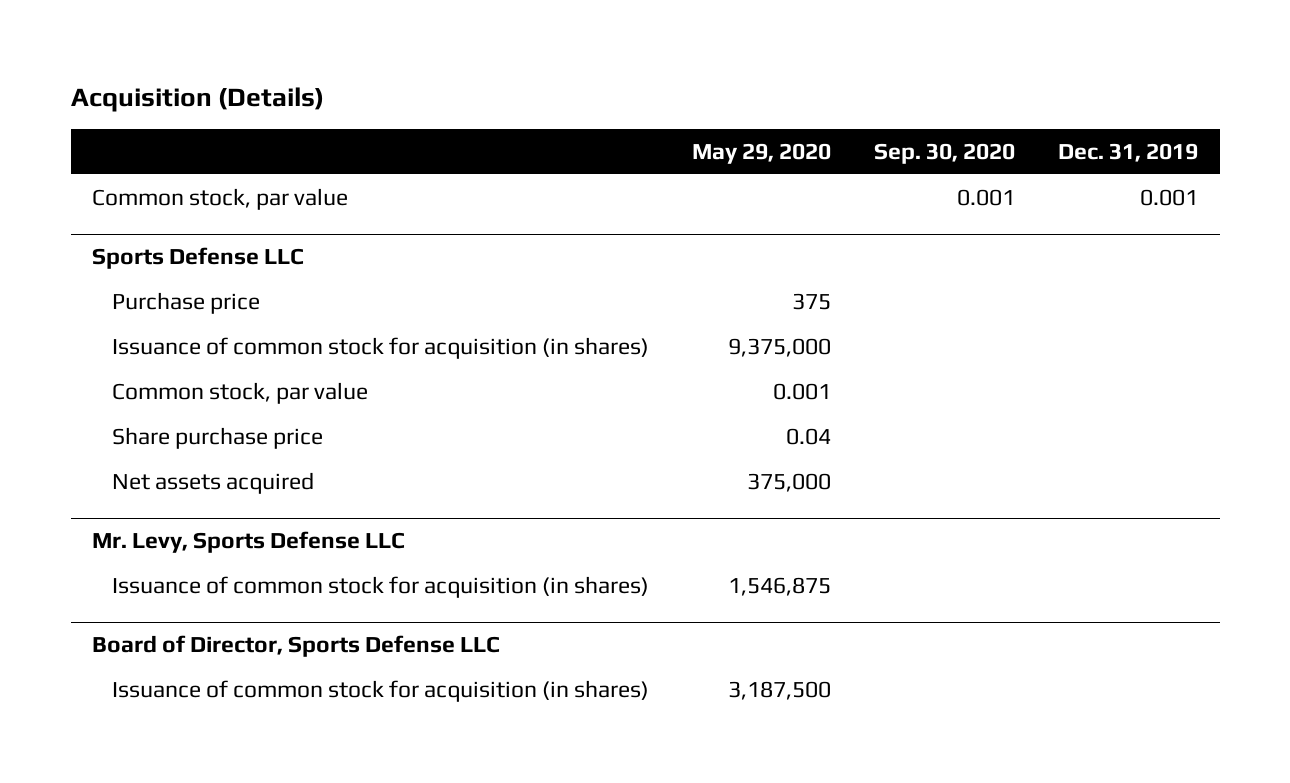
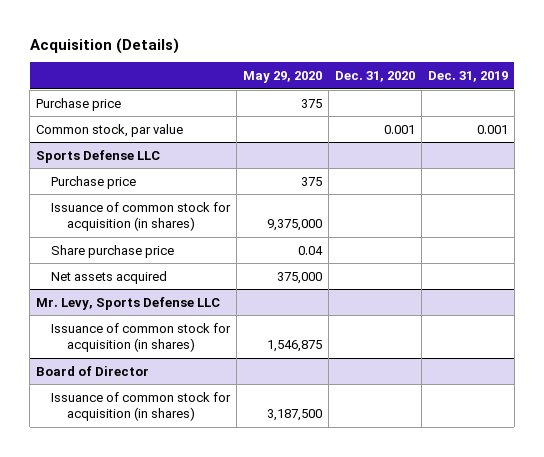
- | May 29, 2020 | Sep. 30, 2020 | Dec. 31, 2019
+ | May 29, 2020 | Dec. 31, 2020 | Dec. 31, 2019
+ Purchase price | 375 | |
@ Sports Defense LLC
- Common stock, par value | 0.001 | |
- Board of Director, Sports Defense LLC
+ Board of Director

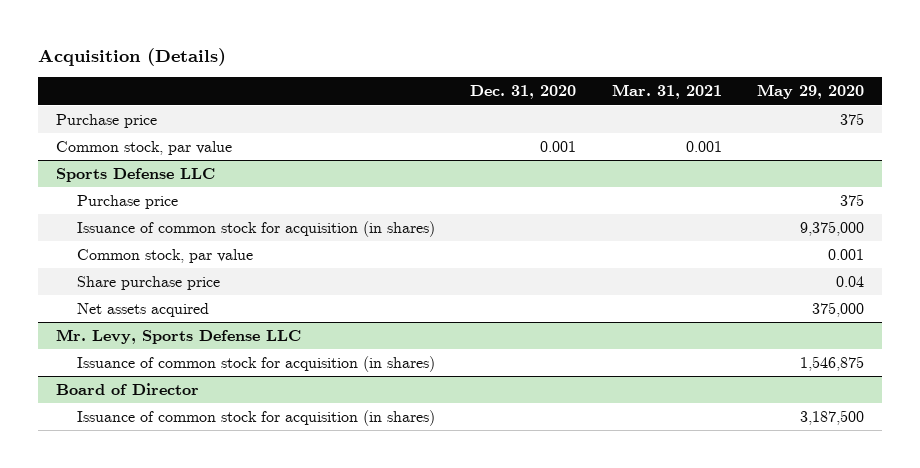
- | May 29, 2020 | Dec. 31, 2020 | Dec. 31, 2019
+ | Dec. 31, 2020 | Mar. 31, 2021 | May 29, 2020
@ Sports Defense LLC
+ Common stock, par value | | | 0.001

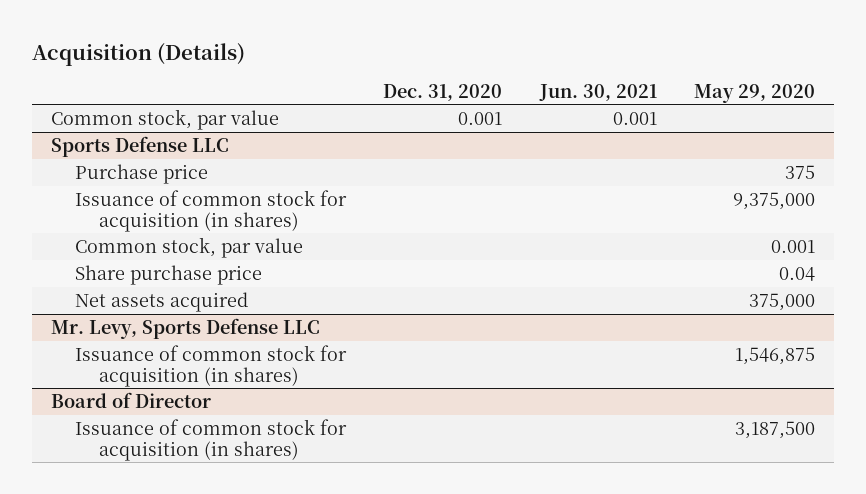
- | Dec. 31, 2020 | Mar. 31, 2021 | May 29, 2020
+ | Dec. 31, 2020 | Jun. 30, 2021 | May 29, 2020
- Purchase price | | | 375

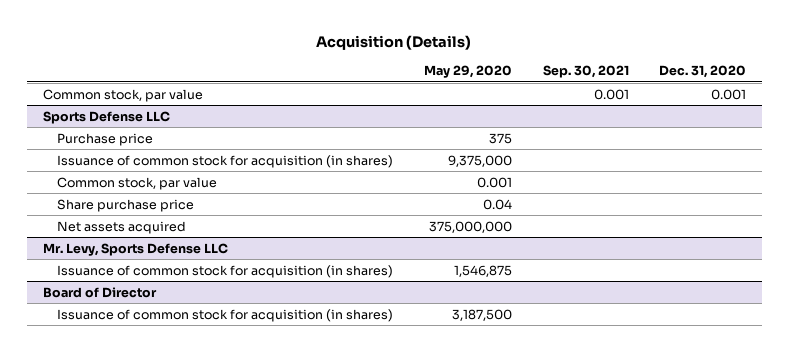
- | Dec. 31, 2020 | Jun. 30, 2021 | May 29, 2020
+ | May 29, 2020 | Sep. 30, 2021 | Dec. 31, 2020
@ Sports Defense LLC
- Net assets acquired | | | 375,000
+ Net assets acquired | 375,000,000 | |

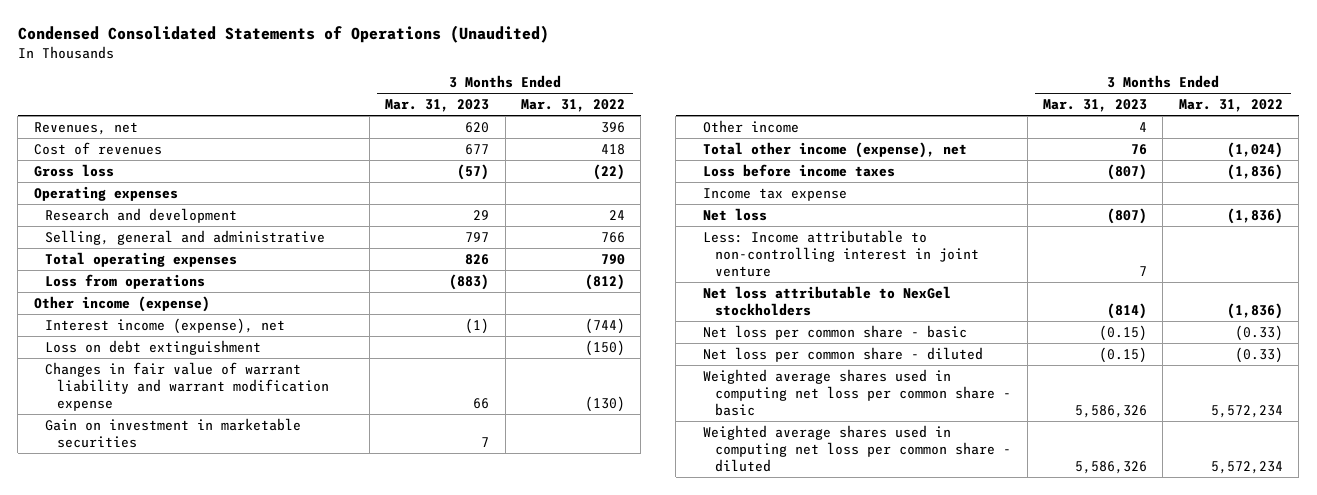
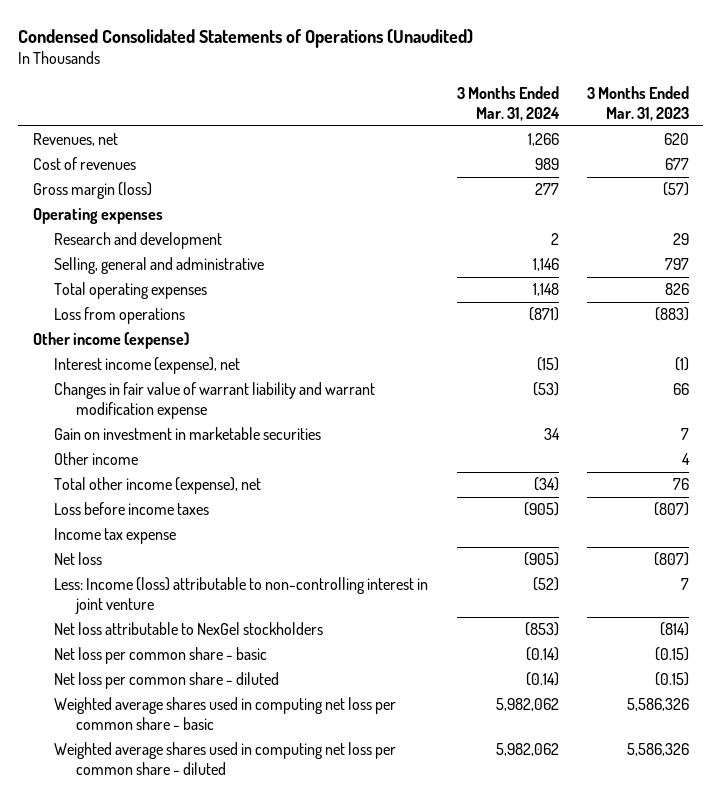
- | 3 Months Ended Mar. 31, 2023 | 3 Months Ended Mar. 31, 2022
+ | 3 Months Ended Mar. 31, 2024 | 3 Months Ended Mar. 31, 2023
- Gross loss | (57) | (22)
+ Gross margin (loss) | 277 | (57)
- Loss on debt extinguishment | | (150)
- Less: Income attributable to non-controlling interest in joint venture | 7 |
+ Less: Income (loss) attributable to non-controlling interest in joint venture | (52) | 7

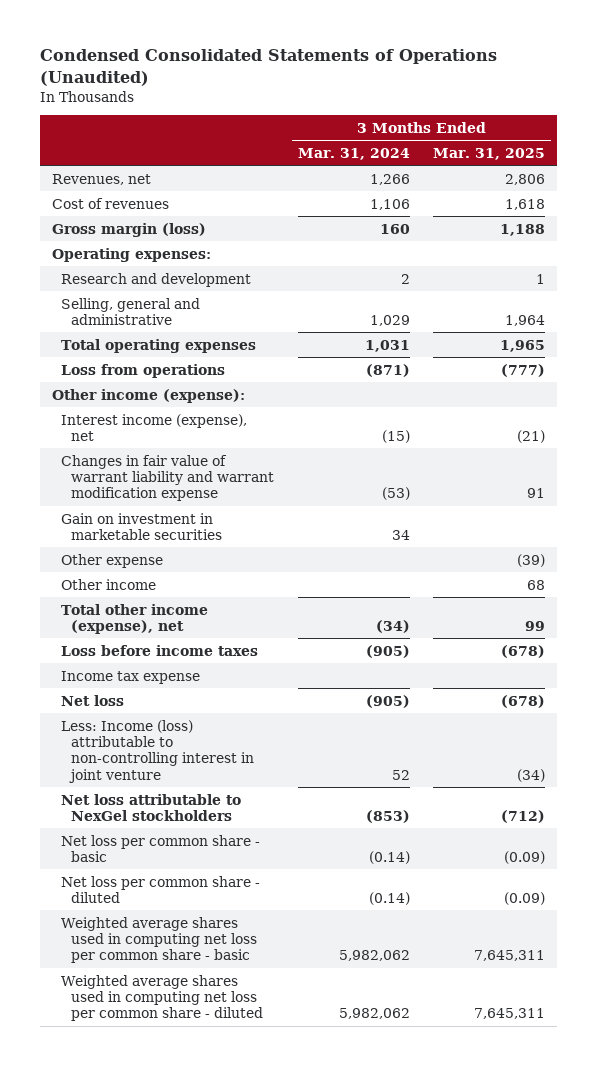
- | 3 Months Ended Mar. 31, 2024 | 3 Months Ended Mar. 31, 2023
+ | 3 Months Ended Mar. 31, 2024 | 3 Months Ended Mar. 31, 2025
- Cost of revenues | 989 | 677
- Gross margin (loss) | 277 | (57)
- Operating expenses
+ Cost of revenues | 1,106 | 1,618
+ Gross margin (loss) | 160 | 1,188
+ Operating expenses:
- Selling, general and administrative | 1,146 | 797
- Total operating expenses | 1,148 | 826
+ Selling, general and administrative | 1,029 | 1,964
+ Total operating expenses | 1,031 | 1,965
- Other income (expense)
+ Other income (expense):
+ Other expense | | (39)
- Less: Income (loss) attributable to non-controlling interest in joint venture | (52) | 7
+ Less: Income (loss) attributable to non-controlling interest in joint venture | 52 | (34)

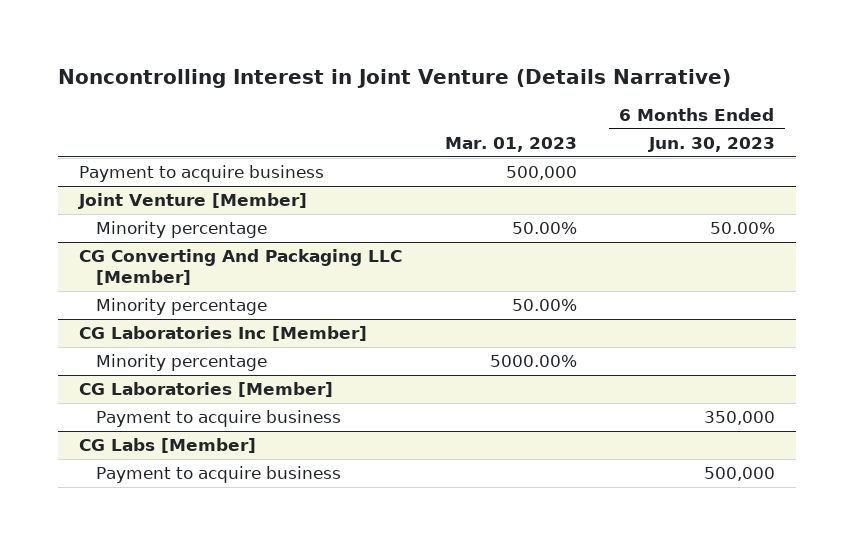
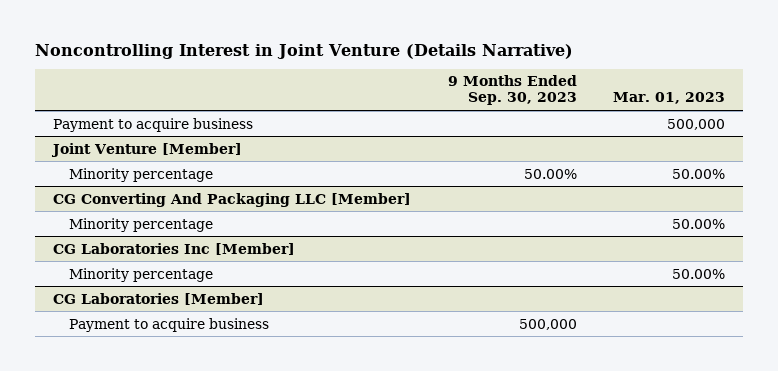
- | Mar. 01, 2023 | 6 Months Ended Jun. 30, 2023
+ | 9 Months Ended Sep. 30, 2023 | Mar. 01, 2023
@ CG Laboratories Inc [Member]
- Minority percentage | 5000.00% |
+ Minority percentage | | 50.00%
- CG Labs [Member]
- Payment to acquire business | | 500,000

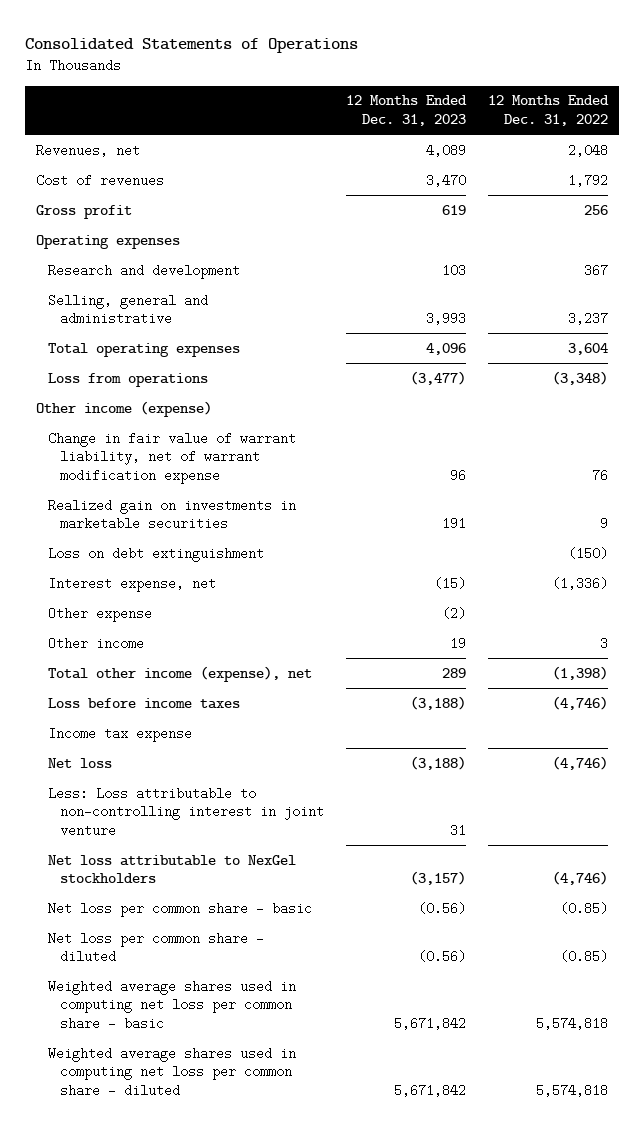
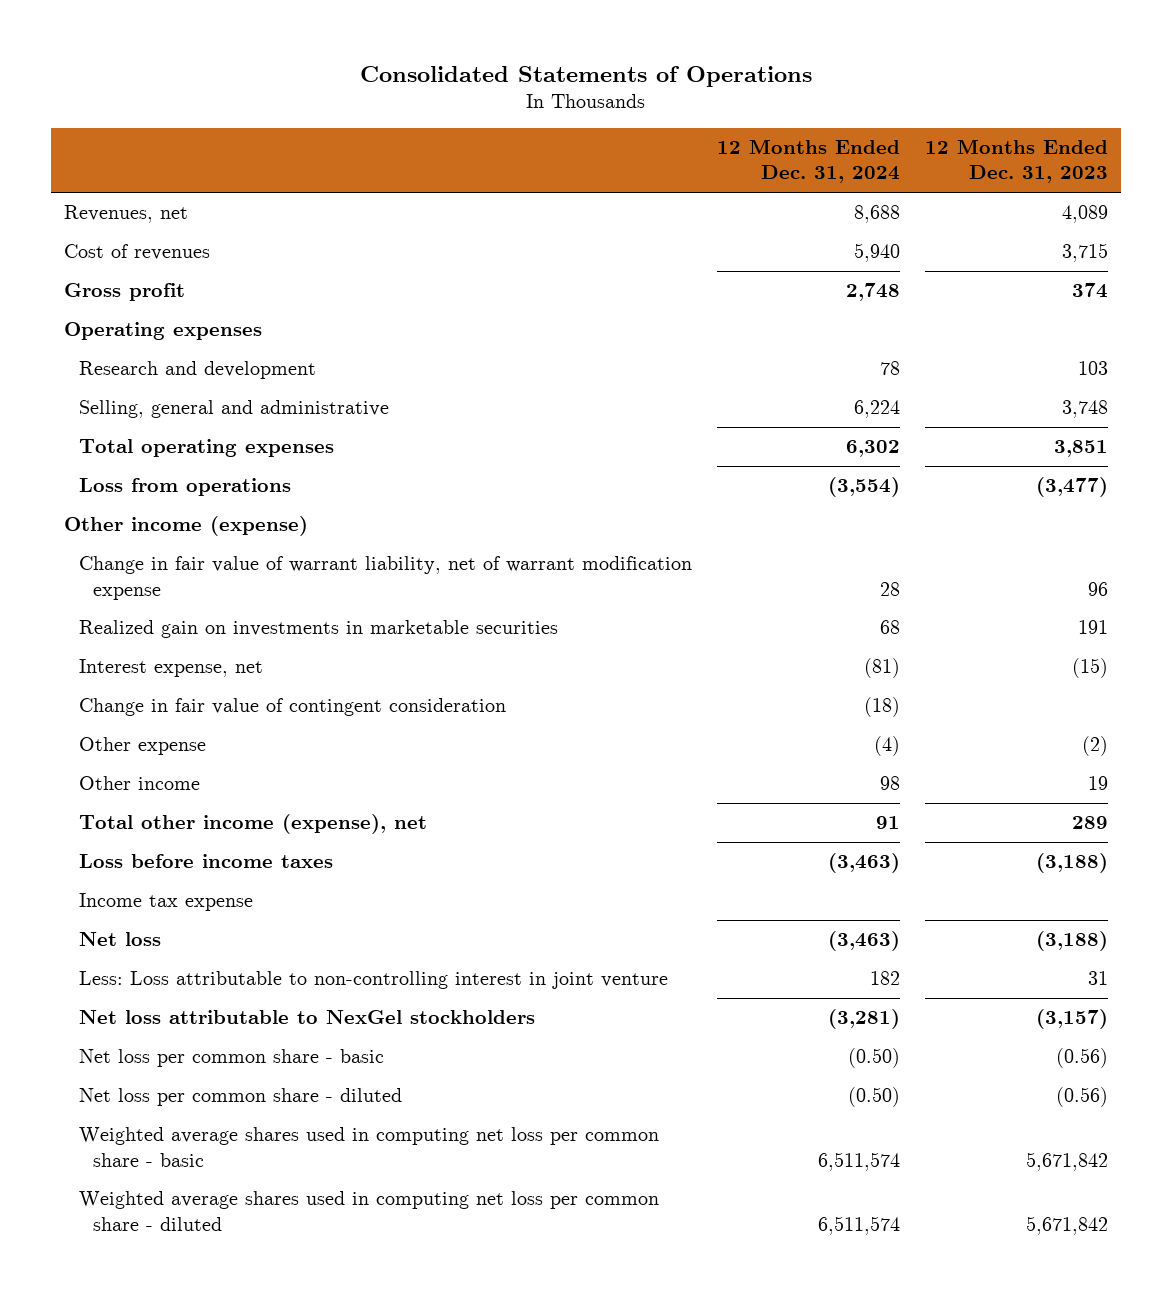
- | 12 Months Ended Dec. 31, 2023 | 12 Months Ended Dec. 31, 2022
+ | 12 Months Ended Dec. 31, 2024 | 12 Months Ended Dec. 31, 2023
- Cost of revenues | 3,470 | 1,792
- Gross profit | 619 | 256
+ Cost of revenues | 5,940 | 3,715
+ Gross profit | 2,748 | 374
- Selling, general and administrative | 3,993 | 3,237
- Total operating expenses | 4,096 | 3,604
+ Selling, general and administrative | 6,224 | 3,748
+ Total operating expenses | 6,302 | 3,851
- Loss on debt extinguishment | | (150)
+ Change in fair value of contingent consideration | (18) |

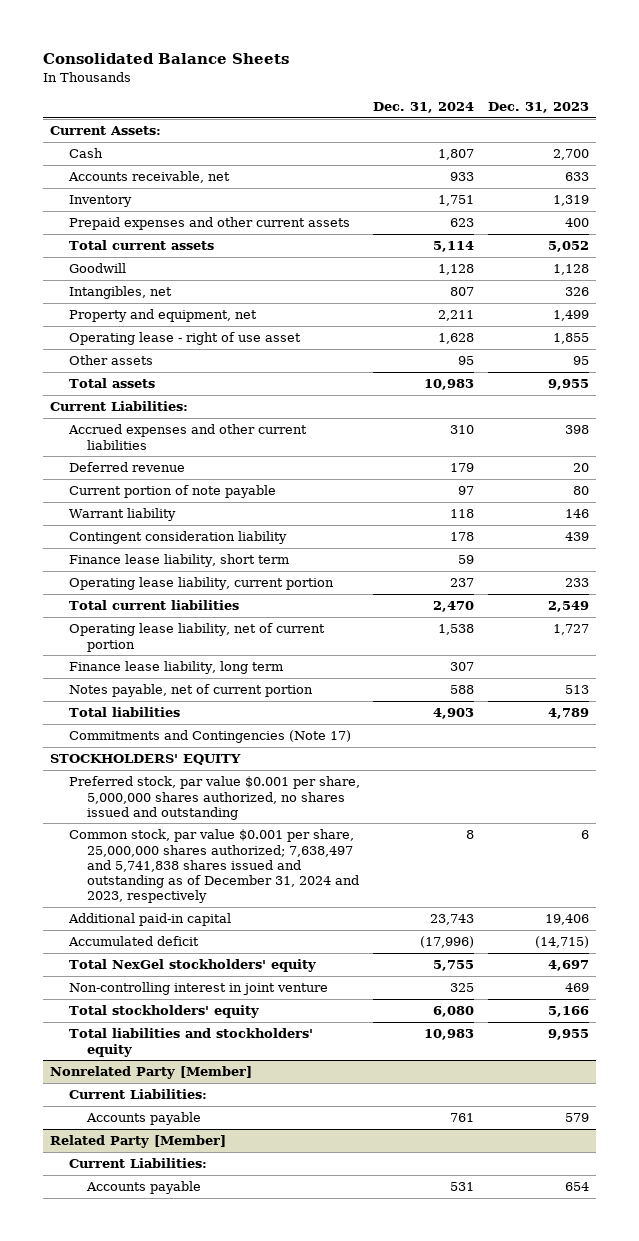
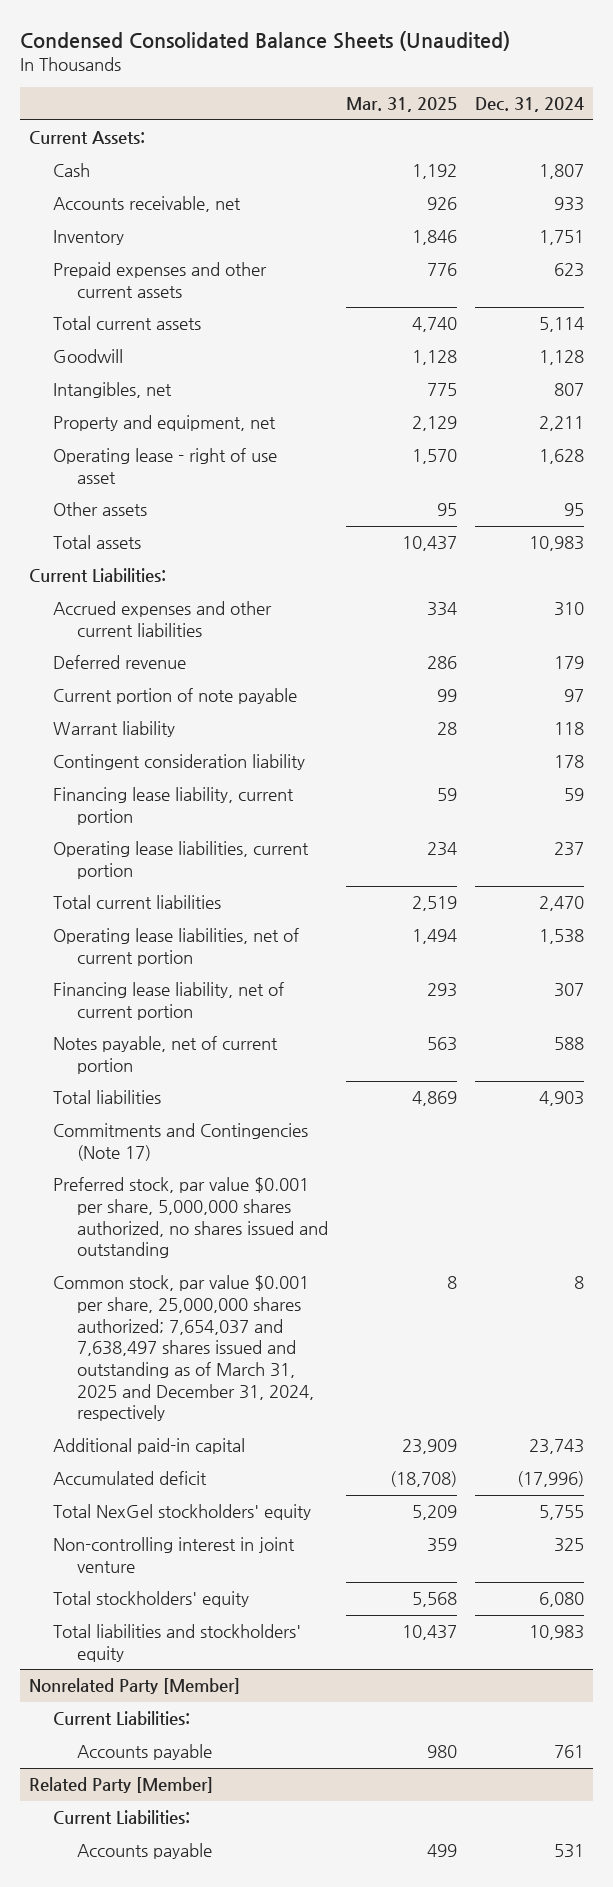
- Consolidated Balance Sheets
+ Condensed Consolidated Balance Sheets (Unaudited)
- | Dec. 31, 2024 | Dec. 31, 2023
+ | Mar. 31, 2025 | Dec. 31, 2024
- Finance lease liability, short term | 59 |
- Operating lease liability, current portion | 237 | 233
+ Financing lease liability, current portion | 59 | 59
+ Operating lease liabilities, current portion | 234 | 237
- Operating lease liability, net of current portion | 1,538 | 1,727
- Finance lease liability, long term | 307 |
+ Operating lease liabilities, net of current portion | 1,494 | 1,538
+ Financing lease liability, net of current portion | 293 | 307
- STOCKHOLDERS' EQUITY
- Common stock, par value $0.001 per share, 25,000,000 shares authorized; 7,638,497 and 5,741,838 shares issued and outstanding as of December 31, 2024 and 2023, respectively | 8 | 6
+ Common stock, par value $0.001 per share, 25,000,000 shares authorized; 7,654,037 and 7,638,497 shares issued and outstanding as of March 31, 2025 and December 31, 2024, respectively | 8 | 8

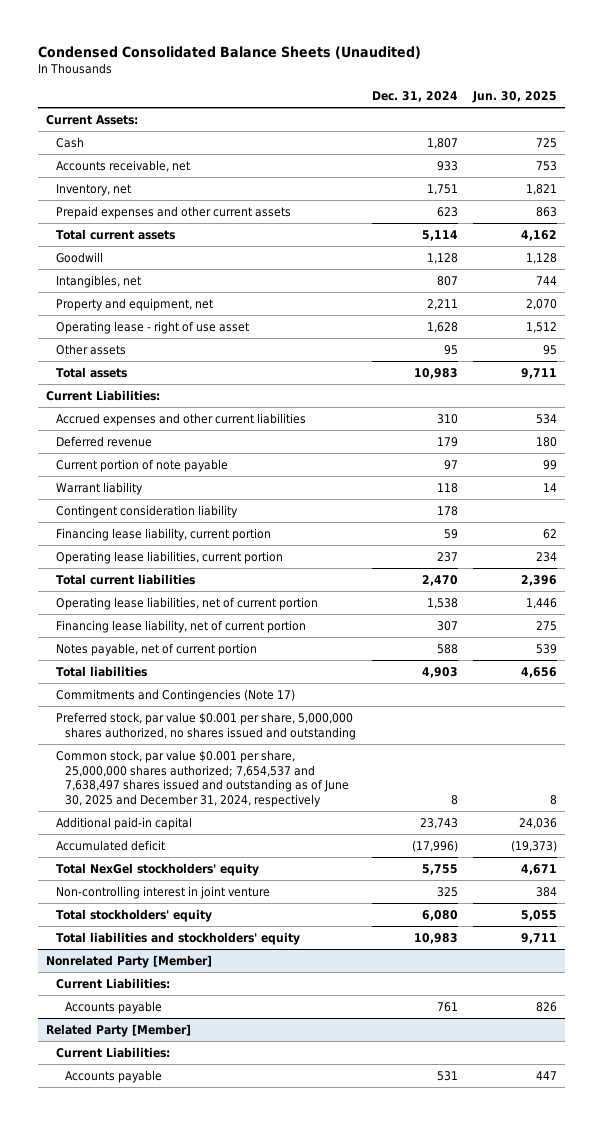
- | Mar. 31, 2025 | Dec. 31, 2024
+ | Dec. 31, 2024 | Jun. 30, 2025
- Inventory | 1,846 | 1,751
+ Inventory, net | 1,751 | 1,821
- Common stock, par value $0.001 per share, 25,000,000 shares authorized; 7,654,037 and 7,638,497 shares issued and outstanding as of March 31, 2025 and December 31, 2024, respectively | 8 | 8
+ Common stock, par value $0.001 per share, 25,000,000 shares authorized; 7,654,537 and 7,638,497 shares issued and outstanding as of June 30, 2025 and December 31, 2024, respectively | 8 | 8

